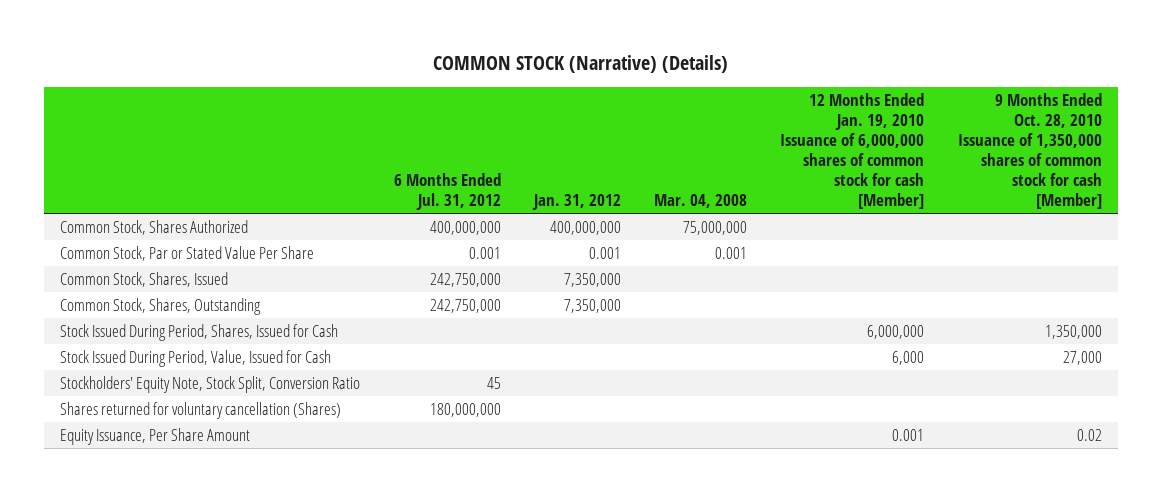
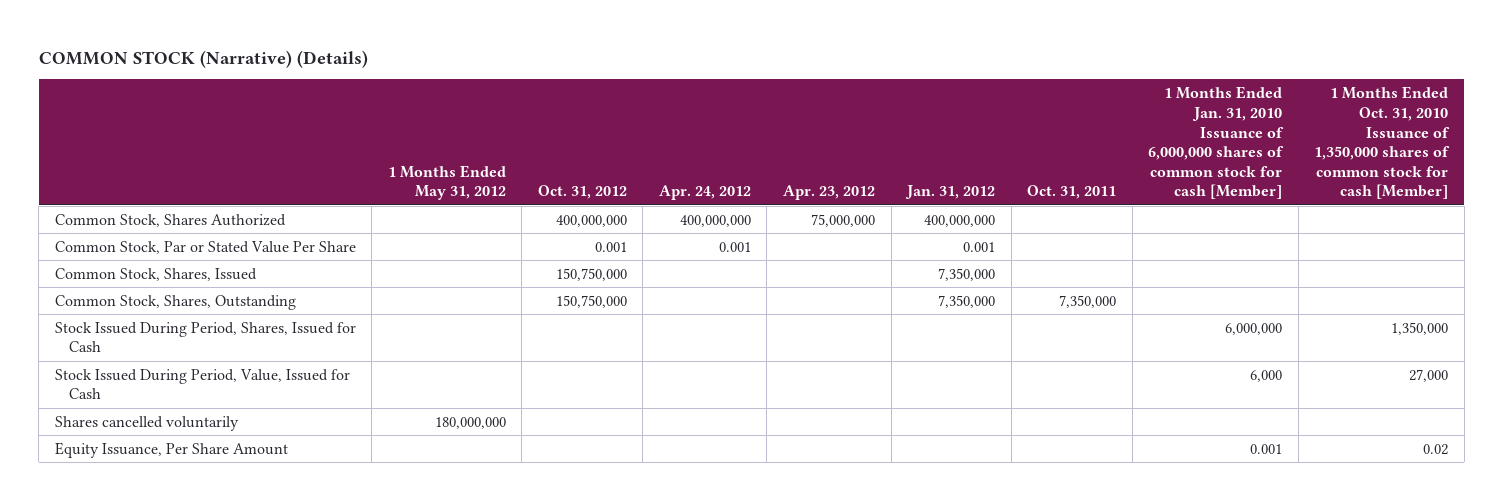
- | 6 Months Ended Jul. 31, 2012 | Jan. 31, 2012 | Mar. 04, 2008 | 12 Months Ended Jan. 19, 2010 Issuance of 6,000,000 shares of common stock for cash [Member] | 9 Months Ended Oct. 28, 2010 Issuance of 1,350,000 shares of common stock for cash [Member]
+ | 1 Months Ended May 31, 2012 | Oct. 31, 2012 | Apr. 24, 2012 | Apr. 23, 2012 | Jan. 31, 2012 | Oct. 31, 2011 | 1 Months Ended Jan. 31, 2010 Issuance of 6,000,000 shares of common stock for cash [Member] | 1 Months Ended Oct. 31, 2010 Issuance of 1,350,000 shares of common stock for cash [Member]
- Stockholders' Equity Note, Stock Split, Conversion Ratio | 45 | | | |
- Shares returned for voluntary cancellation (Shares) | 180,000,000 | | | |
+ Shares cancelled voluntarily | 180,000,000 | | | | | | |

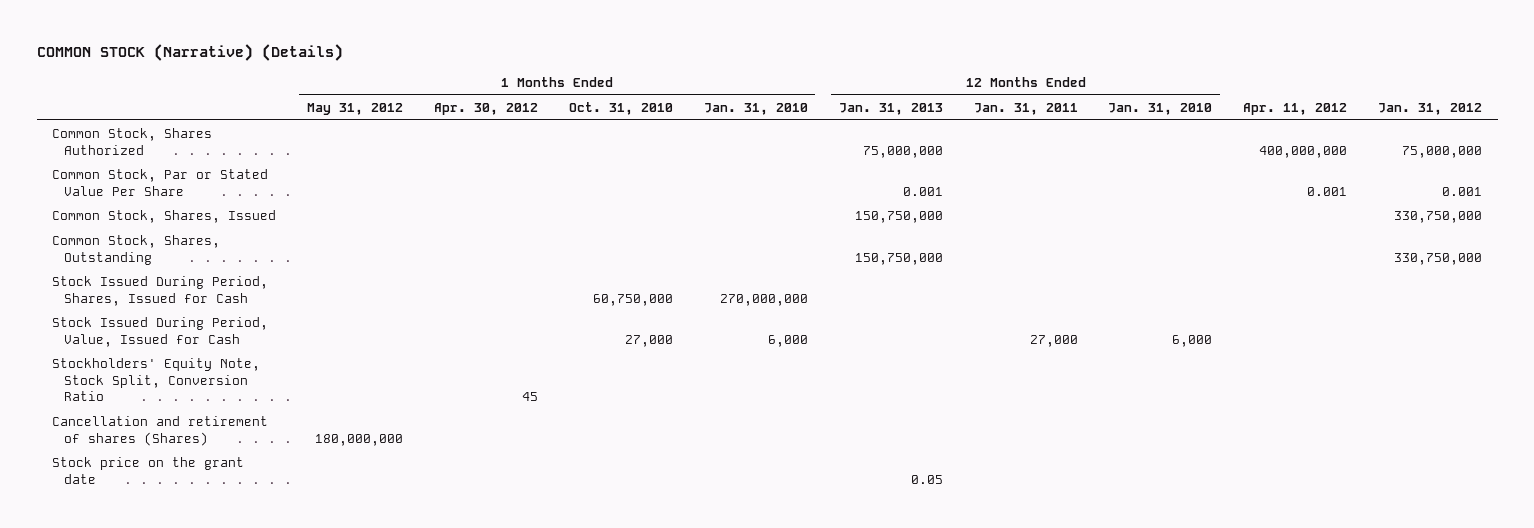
- | 1 Months Ended May 31, 2012 | Oct. 31, 2012 | Apr. 24, 2012 | Apr. 23, 2012 | Jan. 31, 2012 | Oct. 31, 2011 | 1 Months Ended Jan. 31, 2010 Issuance of 6,000,000 shares of common stock for cash [Member] | 1 Months Ended Oct. 31, 2010 Issuance of 1,350,000 shares of common stock for cash [Member]
+ | 1 Months Ended May 31, 2012 | 1 Months Ended Apr. 30, 2012 | 1 Months Ended Oct. 31, 2010 | 1 Months Ended Jan. 31, 2010 | 12 Months Ended Jan. 31, 2013 | 12 Months Ended Jan. 31, 2011 | 12 Months Ended Jan. 31, 2010 | Apr. 11, 2012 | Jan. 31, 2012
- Common Stock, Shares Authorized | | 400,000,000 | 400,000,000 | 75,000,000 | 400,000,000 | | |
+ Common Stock, Shares Authorized | | | | | 75,000,000 | | | 400,000,000 | 75,000,000
- Common Stock, Shares, Issued | | 150,750,000 | | | 7,350,000 | | |
- Common Stock, Shares, Outstanding | | 150,750,000 | | | 7,350,000 | 7,350,000 | |
+ Common Stock, Shares, Issued | | | | | 150,750,000 | | | | 330,750,000
+ Common Stock, Shares, Outstanding | | | | | 150,750,000 | | | | 330,750,000
- Shares cancelled voluntarily | 180,000,000 | | | | | | |
- Equity Issuance, Per Share Amount | | | | | | | 0.001 | 0.02
+ Stockholders' Equity Note, Stock Split, Conversion Ratio | | 45 | | | | | | |
+ Cancellation and retirement of shares (Shares) | 180,000,000 | | | | | | | |
+ Stock price on the grant date | | | | | 0.05 | | | |

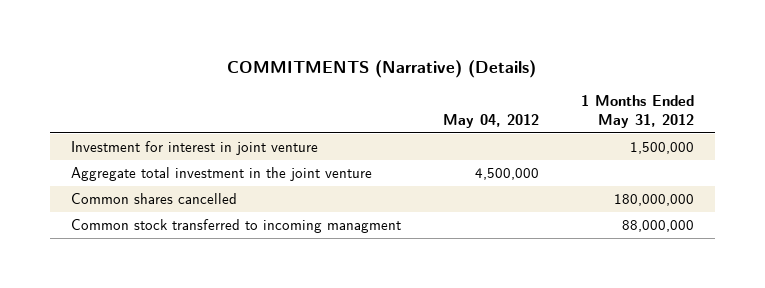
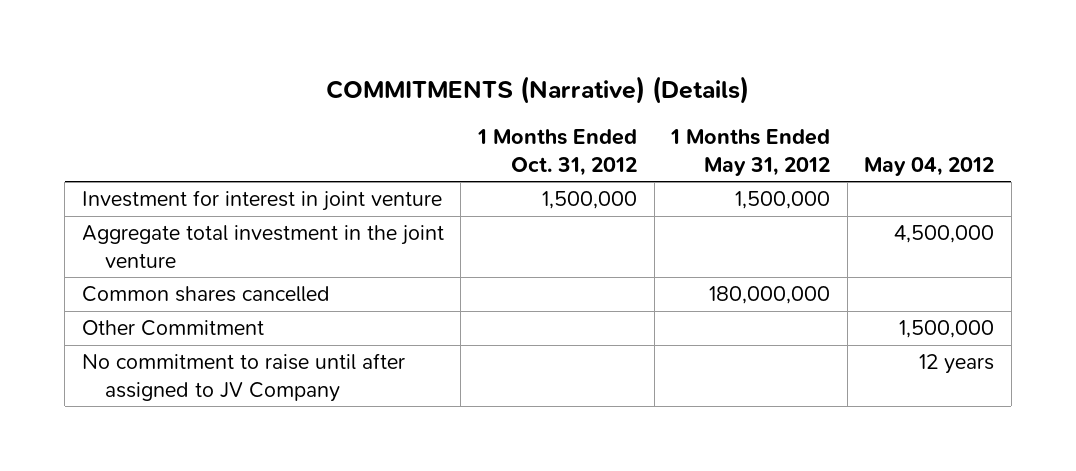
- | May 04, 2012 | 1 Months Ended May 31, 2012
+ | 1 Months Ended Oct. 31, 2012 | 1 Months Ended May 31, 2012 | May 04, 2012
- Common stock transferred to incoming managment | | 88,000,000
+ Other Commitment | | | 1,500,000
+ No commitment to raise until after assigned to JV Company | | | 12 years

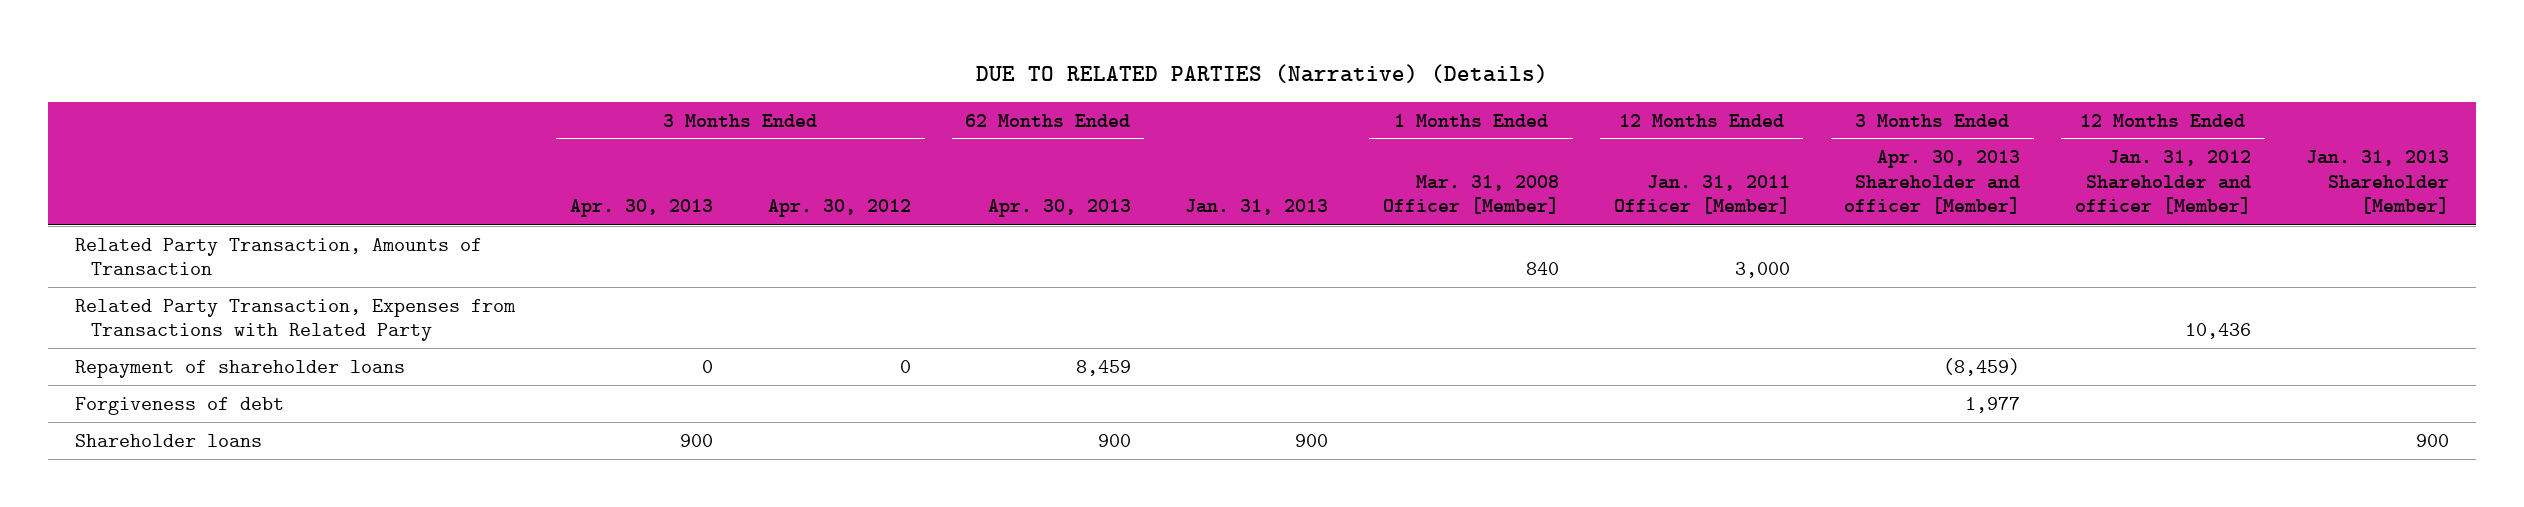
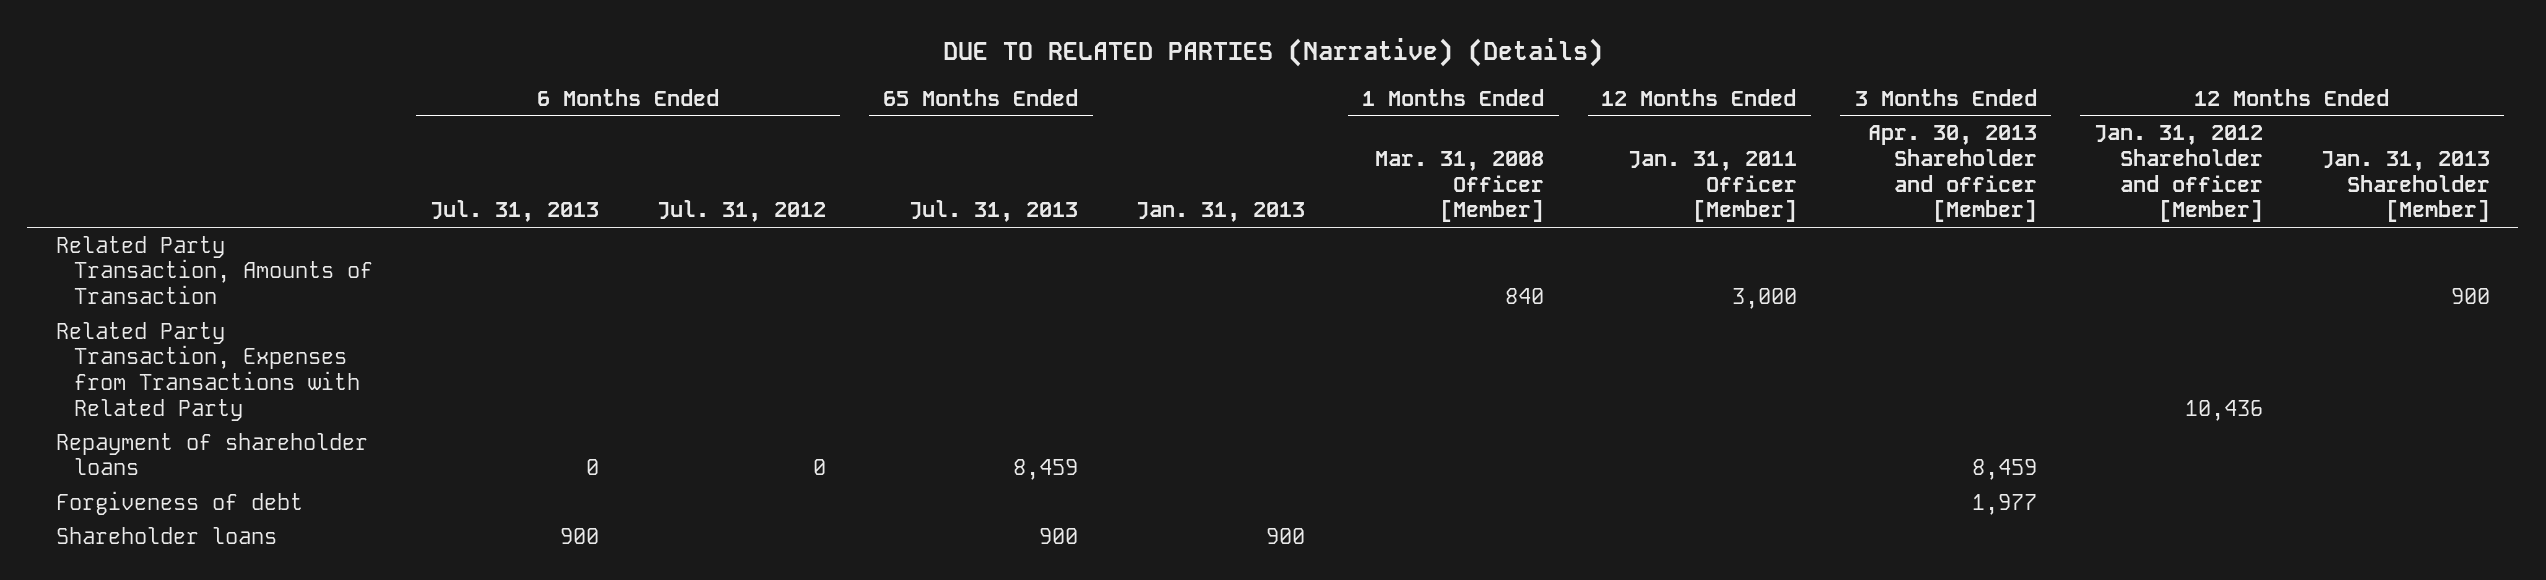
- | 3 Months Ended Apr. 30, 2013 | 3 Months Ended Apr. 30, 2012 | 62 Months Ended Apr. 30, 2013 | Jan. 31, 2013 | 1 Months Ended Mar. 31, 2008 Officer [Member] | 12 Months Ended Jan. 31, 2011 Officer [Member] | 3 Months Ended Apr. 30, 2013 Shareholder and officer [Member] | 12 Months Ended Jan. 31, 2012 Shareholder and officer [Member] | Jan. 31, 2013 Shareholder [Member]
+ | 6 Months Ended Jul. 31, 2013 | 6 Months Ended Jul. 31, 2012 | 65 Months Ended Jul. 31, 2013 | Jan. 31, 2013 | 1 Months Ended Mar. 31, 2008 Officer [Member] | 12 Months Ended Jan. 31, 2011 Officer [Member] | 3 Months Ended Apr. 30, 2013 Shareholder and officer [Member] | 12 Months Ended Jan. 31, 2012 Shareholder and officer [Member] | 12 Months Ended Jan. 31, 2013 Shareholder [Member]
- Repayment of shareholder loans | 0 | 0 | 8,459 | | | | (8,459) | |
+ Repayment of shareholder loans | 0 | 0 | 8,459 | | | | 8,459 | |

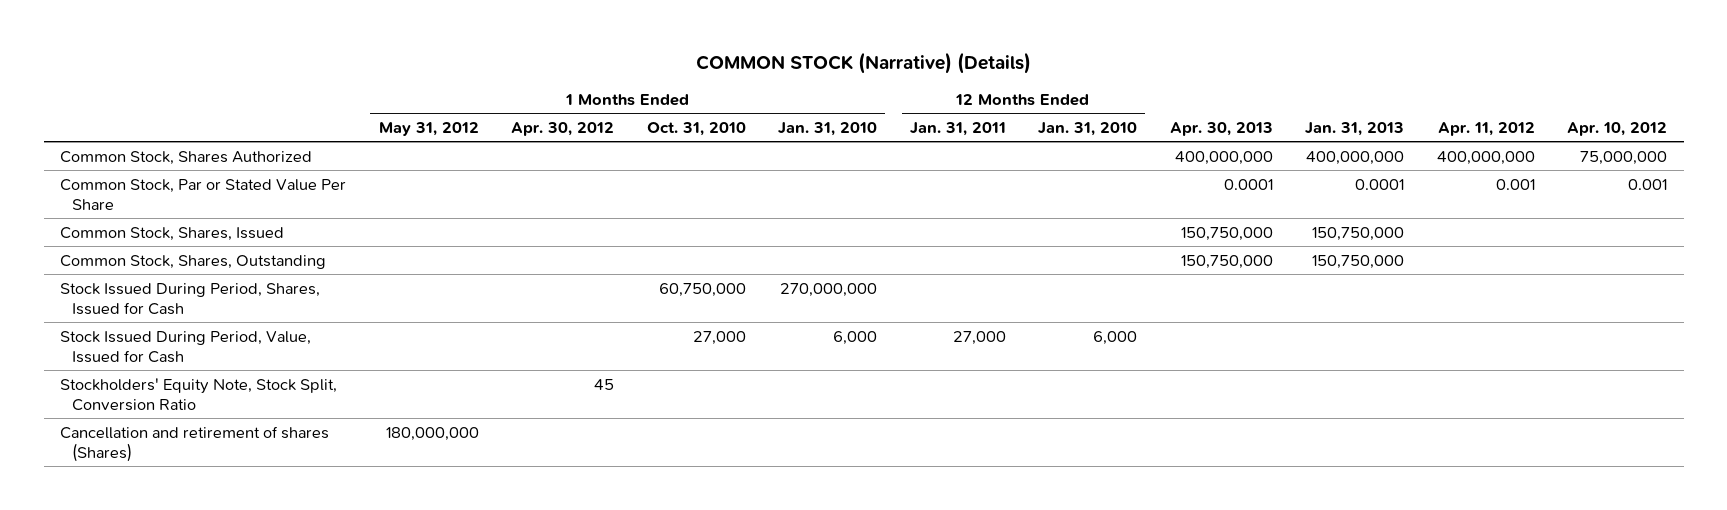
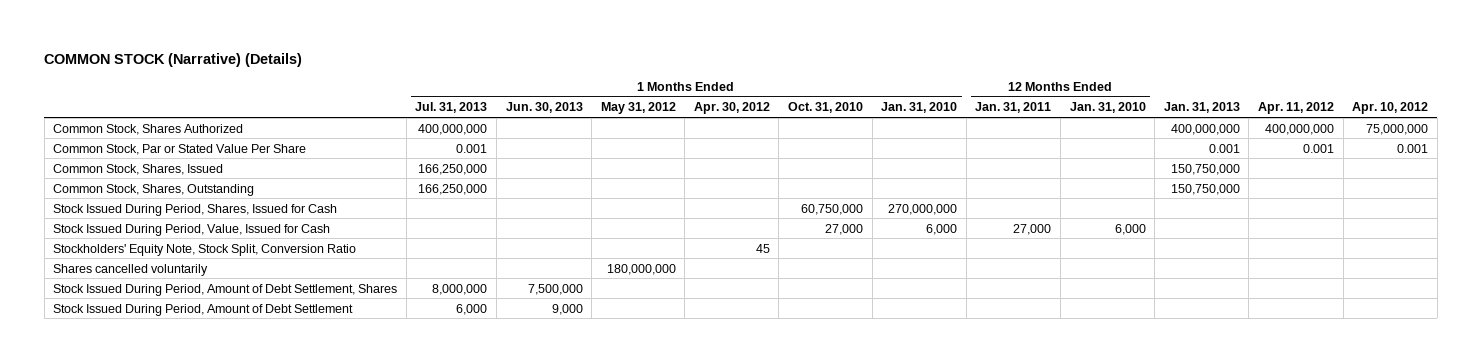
- | 1 Months Ended May 31, 2012 | 1 Months Ended Apr. 30, 2012 | 1 Months Ended Oct. 31, 2010 | 1 Months Ended Jan. 31, 2010 | 12 Months Ended Jan. 31, 2011 | 12 Months Ended Jan. 31, 2010 | Apr. 30, 2013 | Jan. 31, 2013 | Apr. 11, 2012 | Apr. 10, 2012
+ | 1 Months Ended Jul. 31, 2013 | 1 Months Ended Jun. 30, 2013 | 1 Months Ended May 31, 2012 | 1 Months Ended Apr. 30, 2012 | 1 Months Ended Oct. 31, 2010 | 1 Months Ended Jan. 31, 2010 | 12 Months Ended Jan. 31, 2011 | 12 Months Ended Jan. 31, 2010 | Jan. 31, 2013 | Apr. 11, 2012 | Apr. 10, 2012
- Common Stock, Par or Stated Value Per Share | | | | | | | 0.0001 | 0.0001 | 0.001 | 0.001
+ Common Stock, Par or Stated Value Per Share | 0.001 | | | | | | | | 0.001 | 0.001 | 0.001
- Cancellation and retirement of shares (Shares) | 180,000,000 | | | | | | | | |
+ Shares cancelled voluntarily | | | 180,000,000 | | | | | | | |
+ Stock Issued During Period, Amount of Debt Settlement, Shares | 8,000,000 | 7,500,000 | | | | | | | | |
+ Stock Issued During Period, Amount of Debt Settlement | 6,000 | 9,000 | | | | | | | | |

